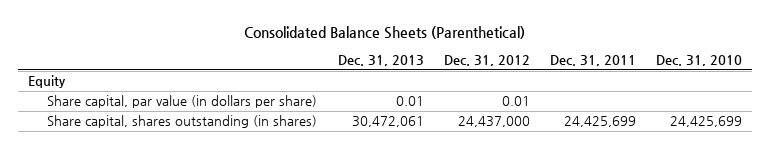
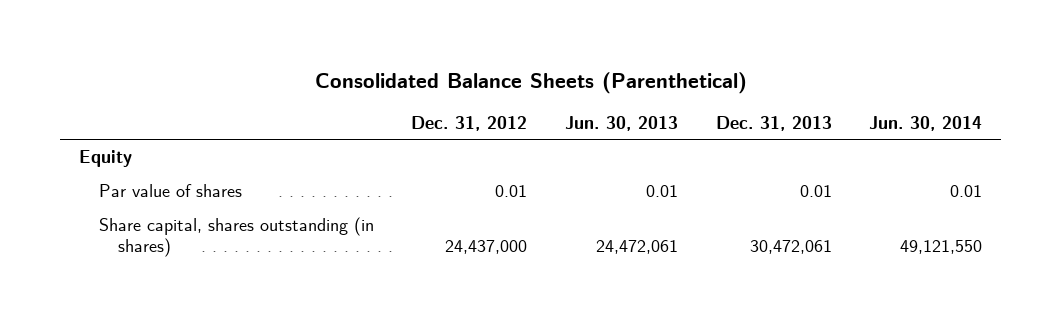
- | Dec. 31, 2013 | Dec. 31, 2012 | Dec. 31, 2011 | Dec. 31, 2010
+ | Dec. 31, 2012 | Jun. 30, 2013 | Dec. 31, 2013 | Jun. 30, 2014
- Share capital, par value (in dollars per share) | 0.01 | 0.01 | |
+ Par value of shares | 0.01 | 0.01 | 0.01 | 0.01

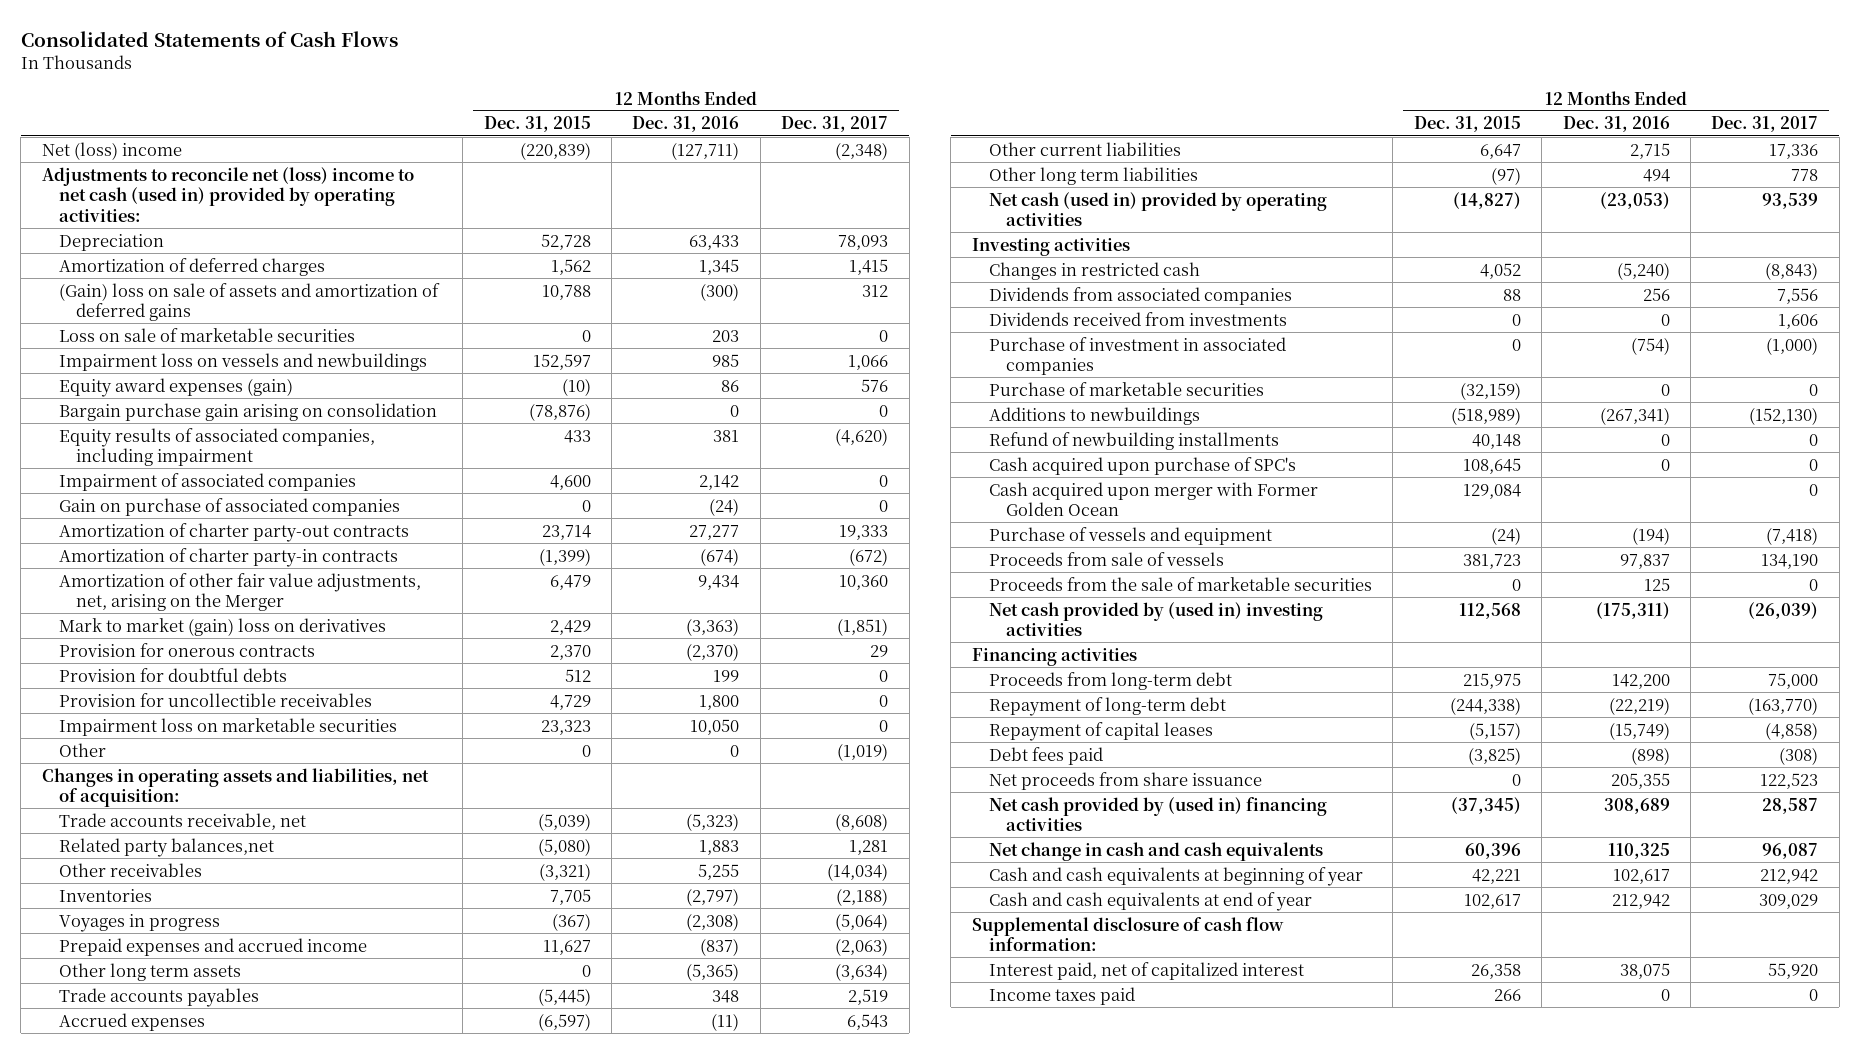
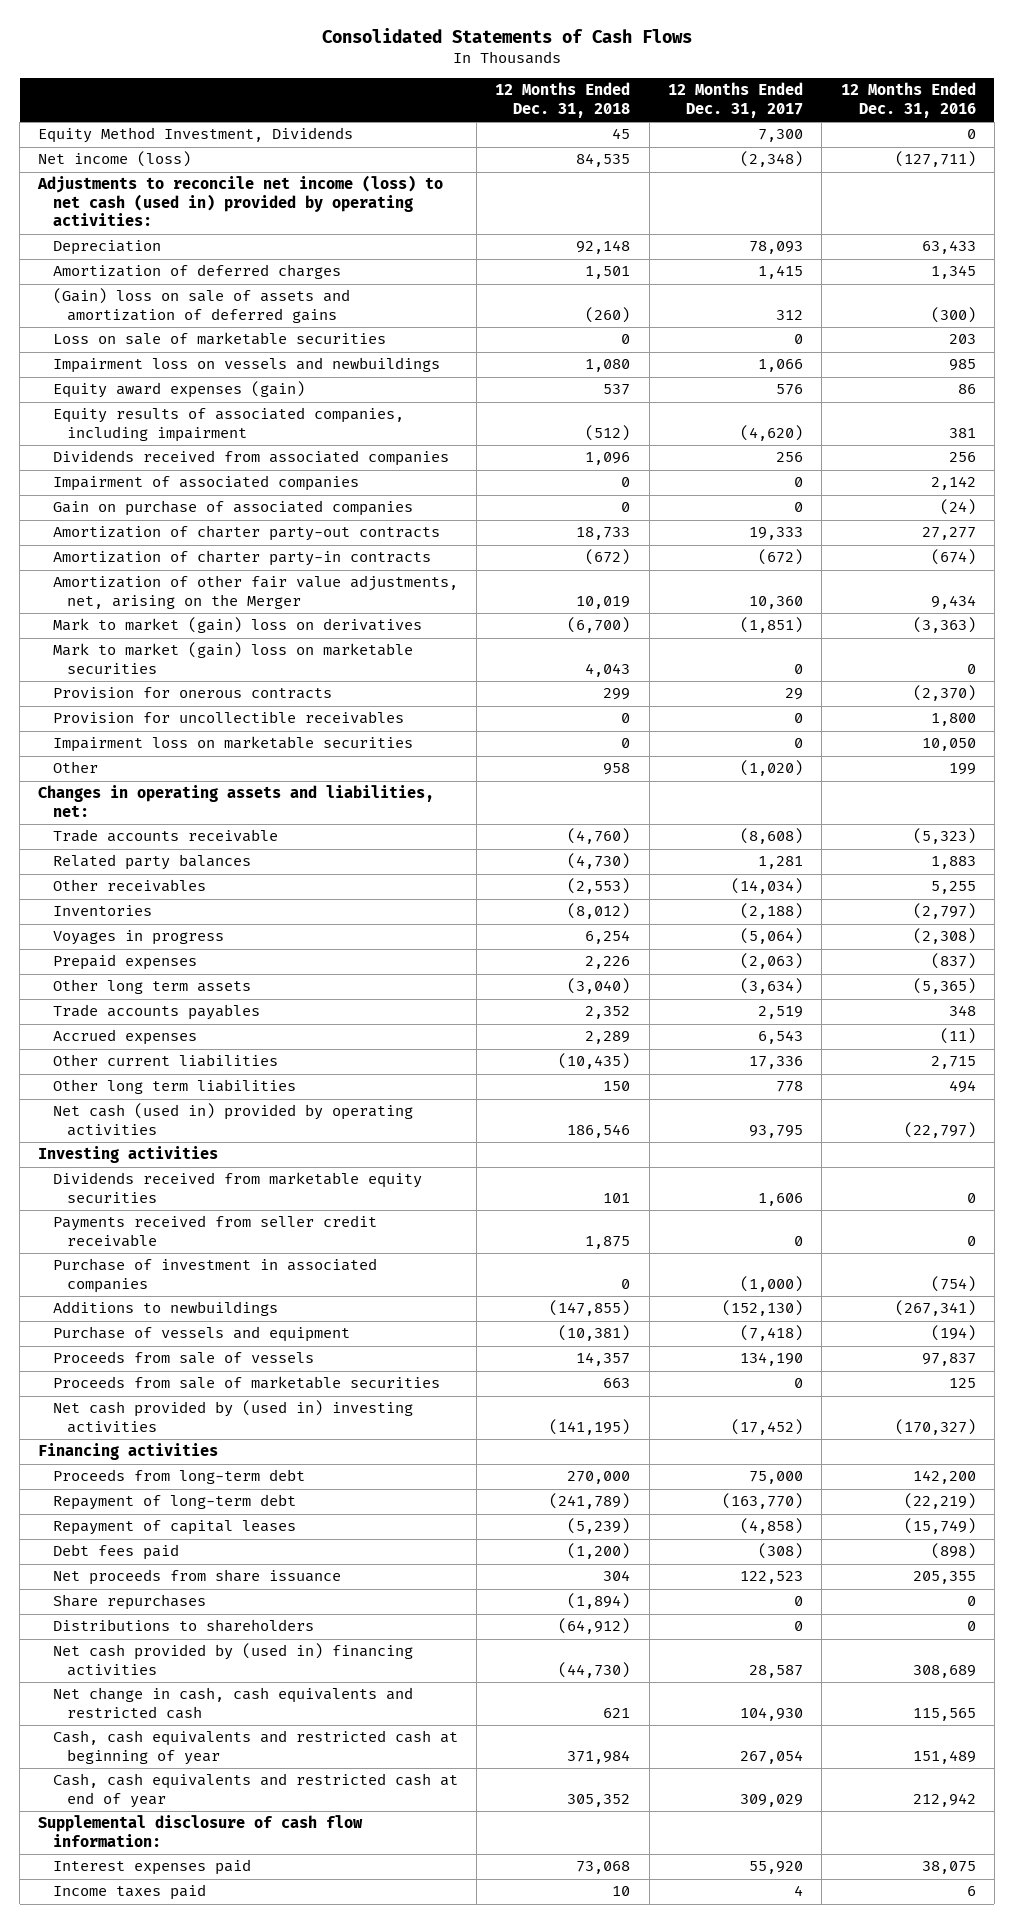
- | 12 Months Ended Dec. 31, 2015 | 12 Months Ended Dec. 31, 2016 | 12 Months Ended Dec. 31, 2017
+ | 12 Months Ended Dec. 31, 2018 | 12 Months Ended Dec. 31, 2017 | 12 Months Ended Dec. 31, 2016
- Net (loss) income | (220,839) | (127,711) | (2,348)
- Adjustments to reconcile net (loss) income to net cash (used in) provided by operating activities:
+ Equity Method Investment, Dividends | 45 | 7,300 | 0
+ Net income (loss) | 84,535 | (2,348) | (127,711)
+ Adjustments to reconcile net income (loss) to net cash (used in) provided by operating activities:
- Bargain purchase gain arising on consolidation | (78,876) | 0 | 0
+ Dividends received from associated companies | 1,096 | 256 | 256
+ Mark to market (gain) loss on marketable securities | 4,043 | 0 | 0
- Provision for doubtful debts | 512 | 199 | 0
- Other | 0 | 0 | (1,019)
- Changes in operating assets and liabilities, net of acquisition:
- Trade accounts receivable, net | (5,039) | (5,323) | (8,608)
- Related party balances,net | (5,080) | 1,883 | 1,281
+ Other | 958 | (1,020) | 199
+ Changes in operating assets and liabilities, net:
+ Trade accounts receivable | (4,760) | (8,608) | (5,323)
+ Related party balances | (4,730) | 1,281 | 1,883
- Prepaid expenses and accrued income | 11,627 | (837) | (2,063)
+ Prepaid expenses | 2,226 | (2,063) | (837)
- Net cash (used in) provided by operating activities | (14,827) | (23,053) | 93,539
+ Net cash (used in) provided by operating activities | 186,546 | 93,795 | (22,797)
- Changes in restricted cash | 4,052 | (5,240) | (8,843)
- Dividends from associated companies | 88 | 256 | 7,556
- Dividends received from investments | 0 | 0 | 1,606
+ Dividends received from marketable equity securities | 101 | 1,606 | 0
+ Payments received from seller credit receivable | 1,875 | 0 | 0
- Purchase of marketable securities | (32,159) | 0 | 0
- Refund of newbuilding installments | 40,148 | 0 | 0
- Cash acquired upon purchase of SPC's | 108,645 | 0 | 0
- Cash acquired upon merger with Former Golden Ocean | 129,084 | | 0
- Proceeds from the sale of marketable securities | 0 | 125 | 0
- Net cash provided by (used in) investing activities | 112,568 | (175,311) | (26,039)
+ Proceeds from sale of marketable securities | 663 | 0 | 125
+ Net cash provided by (used in) investing activities | (141,195) | (17,452) | (170,327)
+ Share repurchases | (1,894) | 0 | 0
+ Distributions to shareholders | (64,912) | 0 | 0
- Net change in cash and cash equivalents | 60,396 | 110,325 | 96,087
- Cash and cash equivalents at beginning of year | 42,221 | 102,617 | 212,942
- Cash and cash equivalents at end of year | 102,617 | 212,942 | 309,029
+ Net change in cash, cash equivalents and restricted cash | 621 | 104,930 | 115,565
+ Cash, cash equivalents and restricted cash at beginning of year | 371,984 | 267,054 | 151,489
+ Cash, cash equivalents and restricted cash at end of year | 305,352 | 309,029 | 212,942
- Interest paid, net of capitalized interest | 26,358 | 38,075 | 55,920
- Income taxes paid | 266 | 0 | 0
+ Interest expenses paid | 73,068 | 55,920 | 38,075
+ Income taxes paid | 10 | 4 | 6

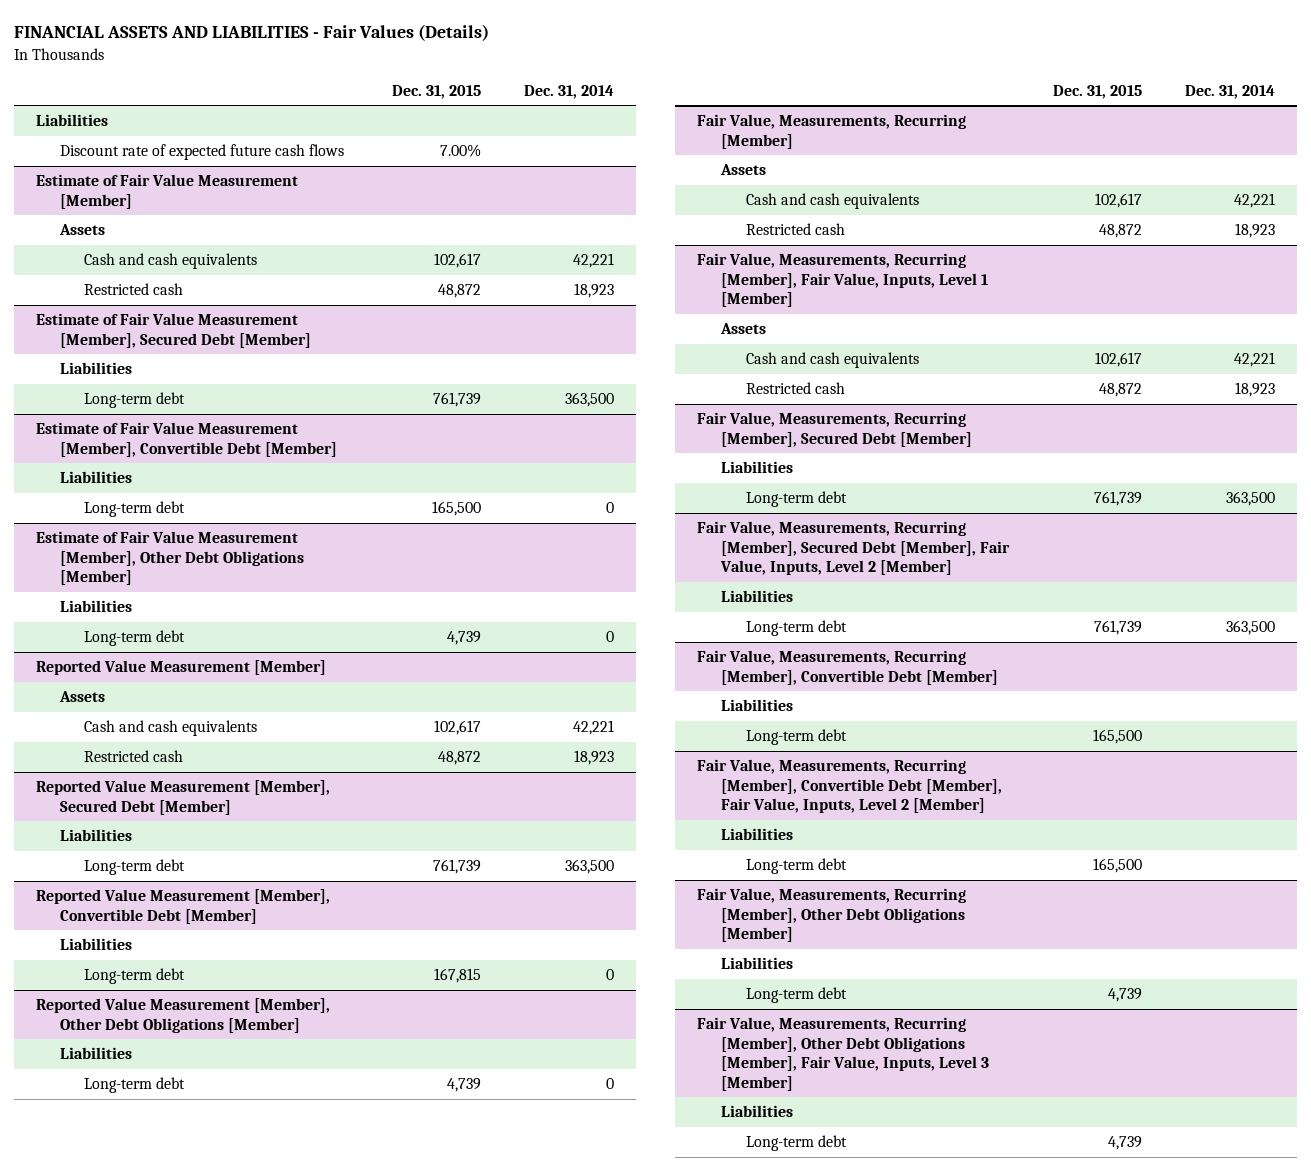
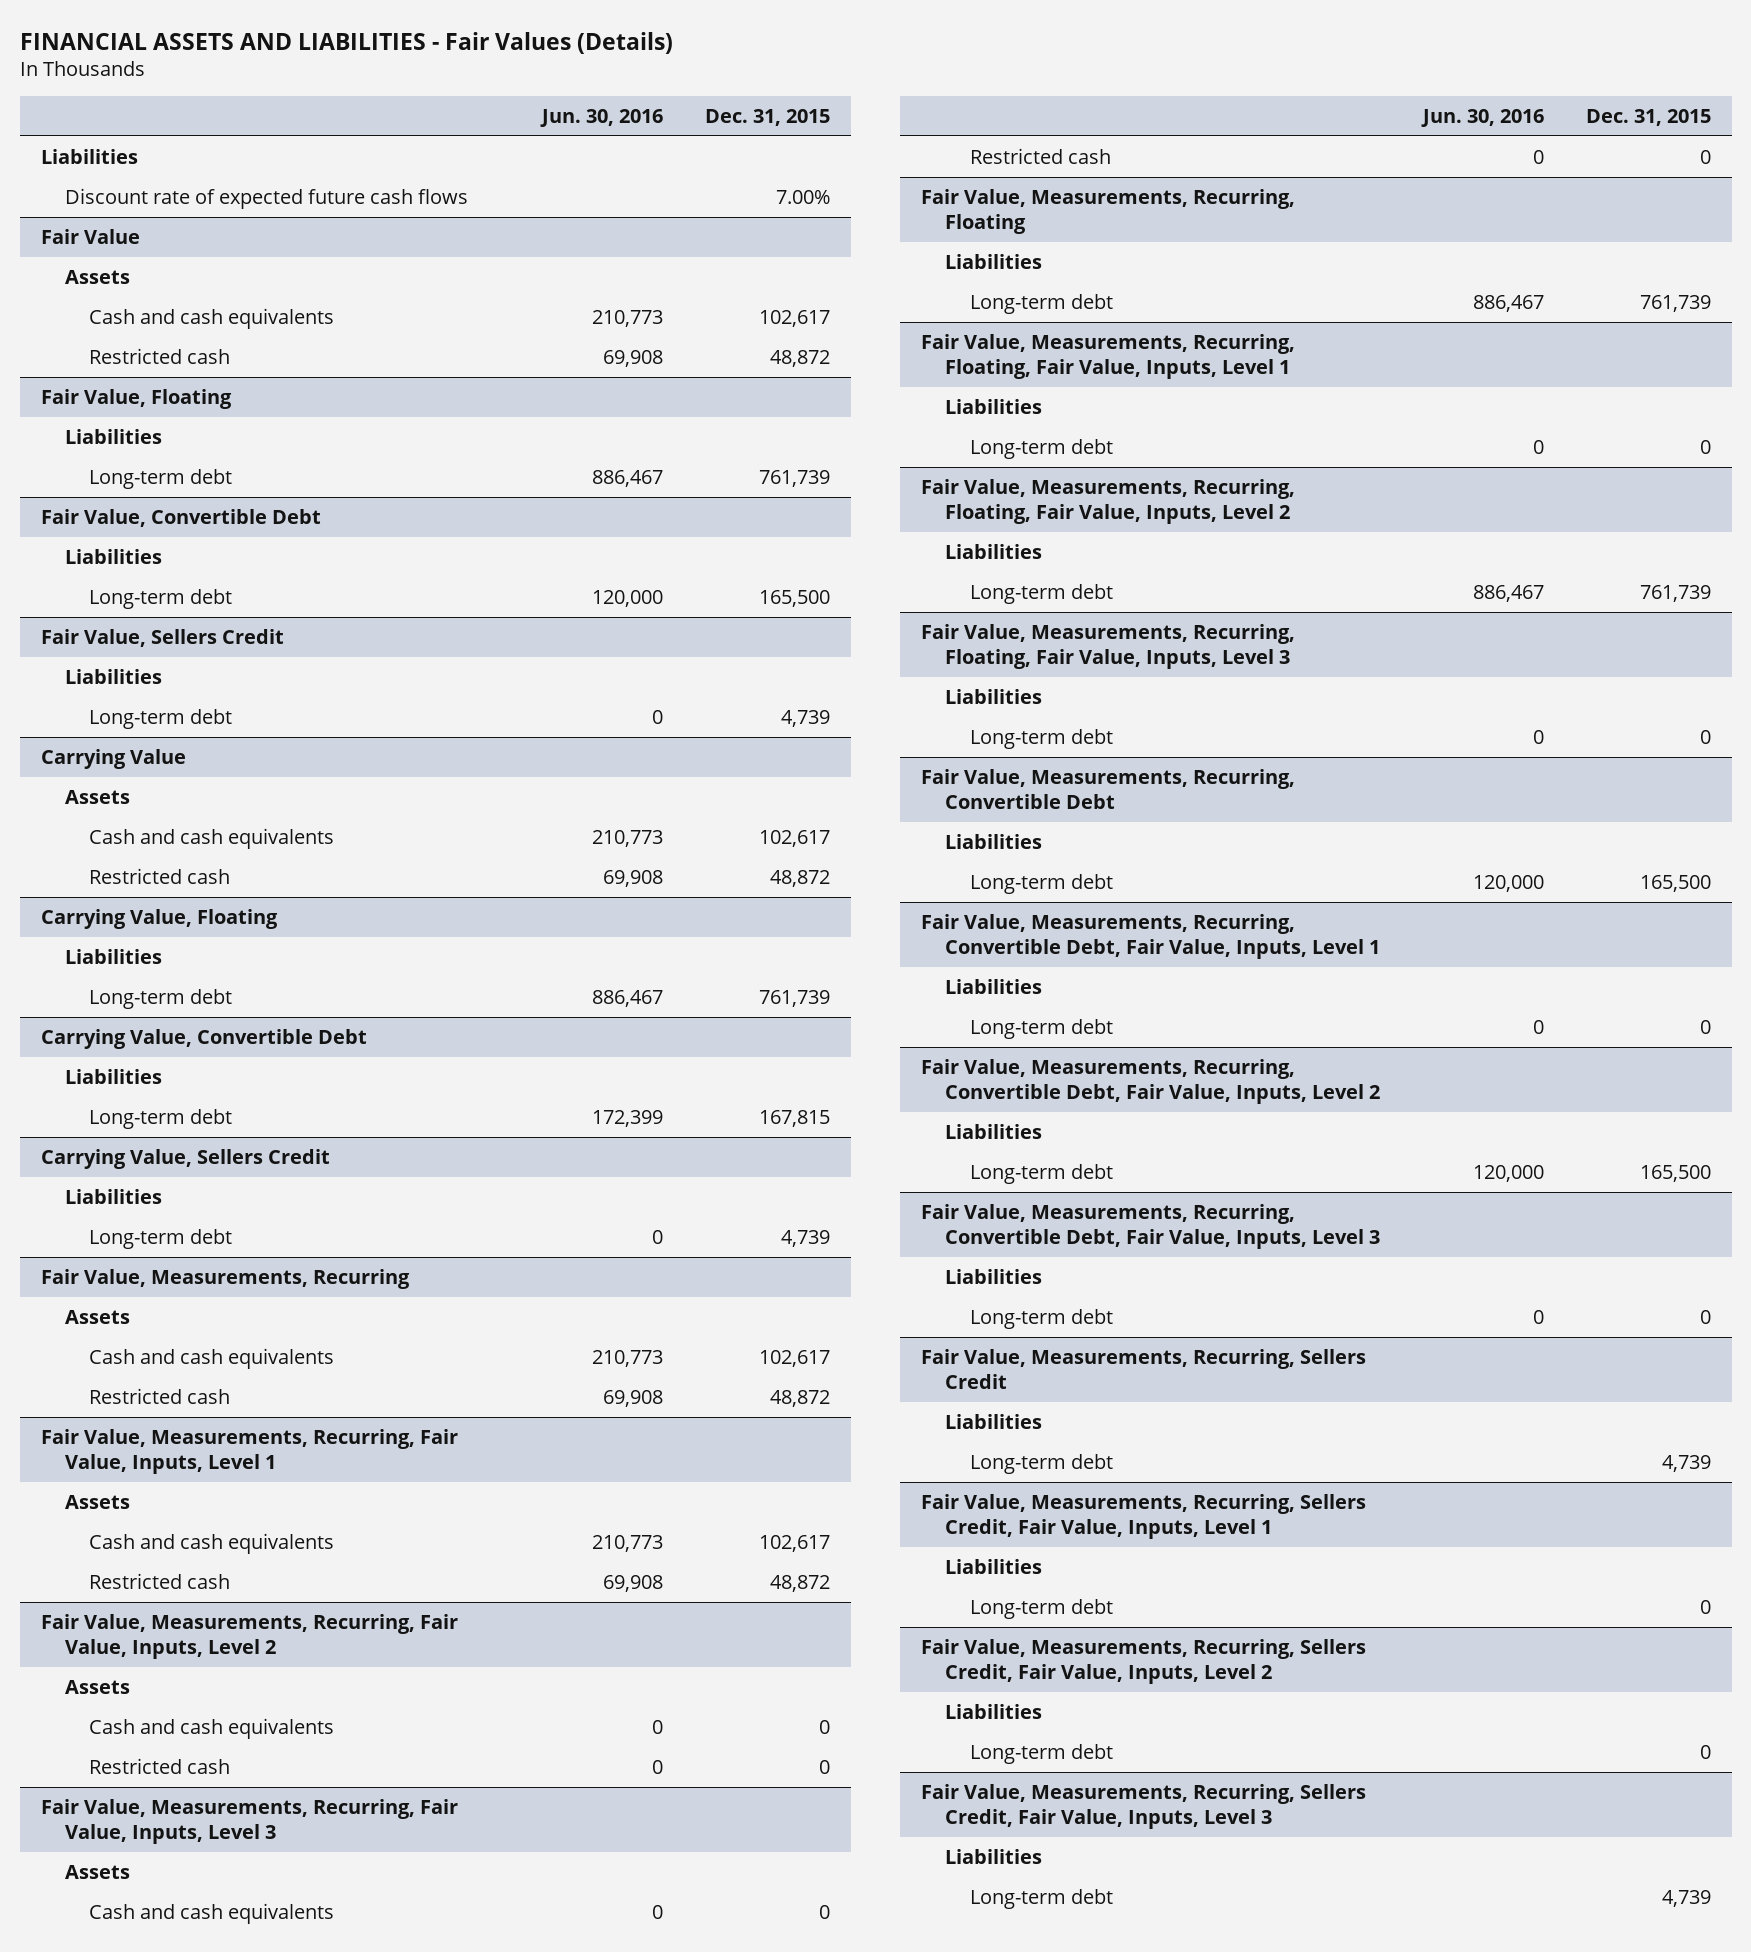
- | Dec. 31, 2015 | Dec. 31, 2014
+ | Jun. 30, 2016 | Dec. 31, 2015
- Estimate of Fair Value Measurement [Member]
+ Fair Value
- Estimate of Fair Value Measurement [Member], Secured Debt [Member]
+ Fair Value, Floating
- Estimate of Fair Value Measurement [Member], Convertible Debt [Member]
+ Fair Value, Convertible Debt
- Estimate of Fair Value Measurement [Member], Other Debt Obligations [Member]
+ Fair Value, Sellers Credit
- Reported Value Measurement [Member]
+ Carrying Value
- Reported Value Measurement [Member], Secured Debt [Member]
+ Carrying Value, Floating
- Reported Value Measurement [Member], Convertible Debt [Member]
+ Carrying Value, Convertible Debt
- Reported Value Measurement [Member], Other Debt Obligations [Member]
+ Carrying Value, Sellers Credit
- Fair Value, Measurements, Recurring [Member]
+ Fair Value, Measurements, Recurring
- Fair Value, Measurements, Recurring [Member], Fair Value, Inputs, Level 1 [Member]
+ Fair Value, Measurements, Recurring, Fair Value, Inputs, Level 1
- Fair Value, Measurements, Recurring [Member], Secured Debt [Member]
+ Fair Value, Measurements, Recurring, Fair Value, Inputs, Level 2
+ Assets
+ Cash and cash equivalents | 0 | 0
+ Restricted cash | 0 | 0
+ Fair Value, Measurements, Recurring, Fair Value, Inputs, Level 3
+ Assets
+ Cash and cash equivalents | 0 | 0
+ Restricted cash | 0 | 0
+ Fair Value, Measurements, Recurring, Floating
- Fair Value, Measurements, Recurring [Member], Secured Debt [Member], Fair Value, Inputs, Level 2 [Member]
+ Fair Value, Measurements, Recurring, Floating, Fair Value, Inputs, Level 1
+ Long-term debt | 0 | 0
+ Fair Value, Measurements, Recurring, Floating, Fair Value, Inputs, Level 2
+ Liabilities
- Fair Value, Measurements, Recurring [Member], Convertible Debt [Member]
+ Fair Value, Measurements, Recurring, Floating, Fair Value, Inputs, Level 3
+ Long-term debt | 0 | 0
+ Fair Value, Measurements, Recurring, Convertible Debt
+ Liabilities
- Fair Value, Measurements, Recurring [Member], Convertible Debt [Member], Fair Value, Inputs, Level 2 [Member]
+ Fair Value, Measurements, Recurring, Convertible Debt, Fair Value, Inputs, Level 1
+ Long-term debt | 0 | 0
+ Fair Value, Measurements, Recurring, Convertible Debt, Fair Value, Inputs, Level 2
+ Liabilities
- Fair Value, Measurements, Recurring [Member], Other Debt Obligations [Member]
+ Fair Value, Measurements, Recurring, Convertible Debt, Fair Value, Inputs, Level 3
+ Long-term debt | 0 | 0
+ Fair Value, Measurements, Recurring, Sellers Credit
+ Liabilities
- Fair Value, Measurements, Recurring [Member], Other Debt Obligations [Member], Fair Value, Inputs, Level 3 [Member]
+ Fair Value, Measurements, Recurring, Sellers Credit, Fair Value, Inputs, Level 1
+ Long-term debt | | 0
+ Fair Value, Measurements, Recurring, Sellers Credit, Fair Value, Inputs, Level 2
+ Liabilities
+ Long-term debt | | 0
+ Fair Value, Measurements, Recurring, Sellers Credit, Fair Value, Inputs, Level 3
+ Liabilities

